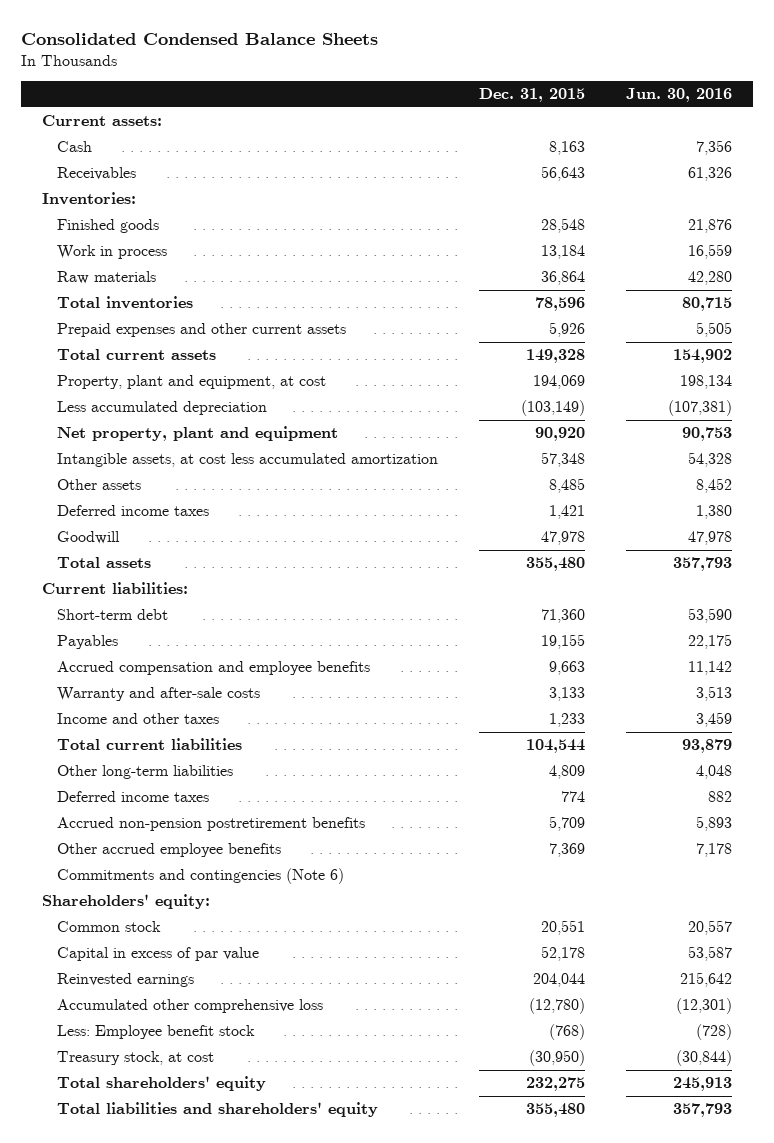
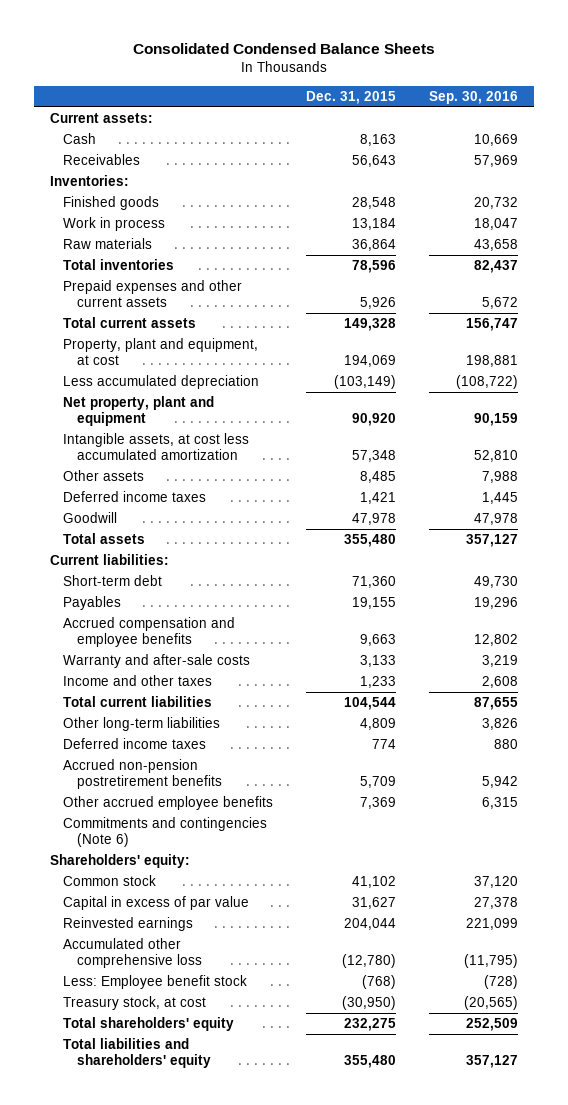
- | Dec. 31, 2015 | Jun. 30, 2016
+ | Dec. 31, 2015 | Sep. 30, 2016
- Common stock | 20,551 | 20,557
- Capital in excess of par value | 52,178 | 53,587
+ Common stock | 41,102 | 37,120
+ Capital in excess of par value | 31,627 | 27,378

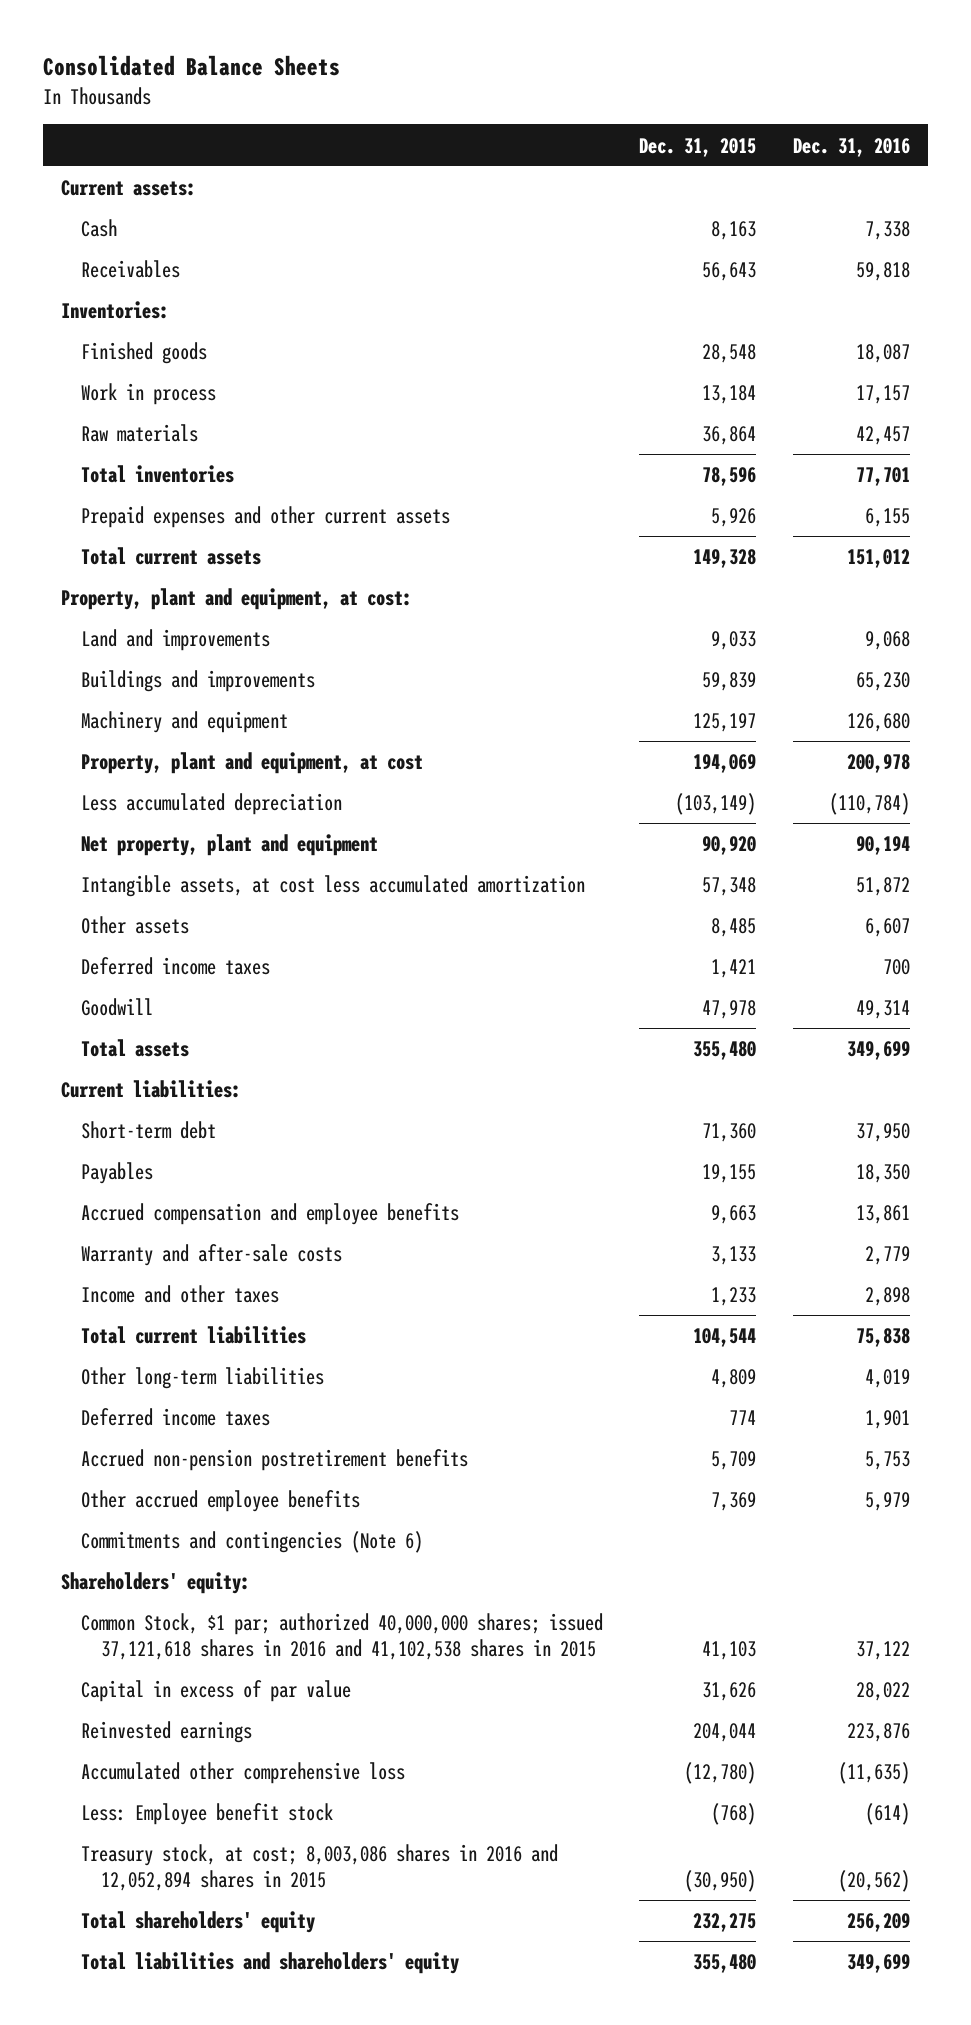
- Consolidated Condensed Balance Sheets
+ Consolidated Balance Sheets
- | Dec. 31, 2015 | Sep. 30, 2016
+ | Dec. 31, 2015 | Dec. 31, 2016
+ Property, plant and equipment, at cost:
+ Land and improvements | 9,033 | 9,068
+ Buildings and improvements | 59,839 | 65,230
+ Machinery and equipment | 125,197 | 126,680
- Common stock | 41,102 | 37,120
- Capital in excess of par value | 31,627 | 27,378
+ Common Stock, $1 par; authorized 40,000,000 shares; issued 37,121,618 shares in 2016 and 41,102,538 shares in 2015 | 41,103 | 37,122
+ Capital in excess of par value | 31,626 | 28,022
- Treasury stock, at cost | (30,950) | (20,565)
+ Treasury stock, at cost; 8,003,086 shares in 2016 and 12,052,894 shares in 2015 | (30,950) | (20,562)

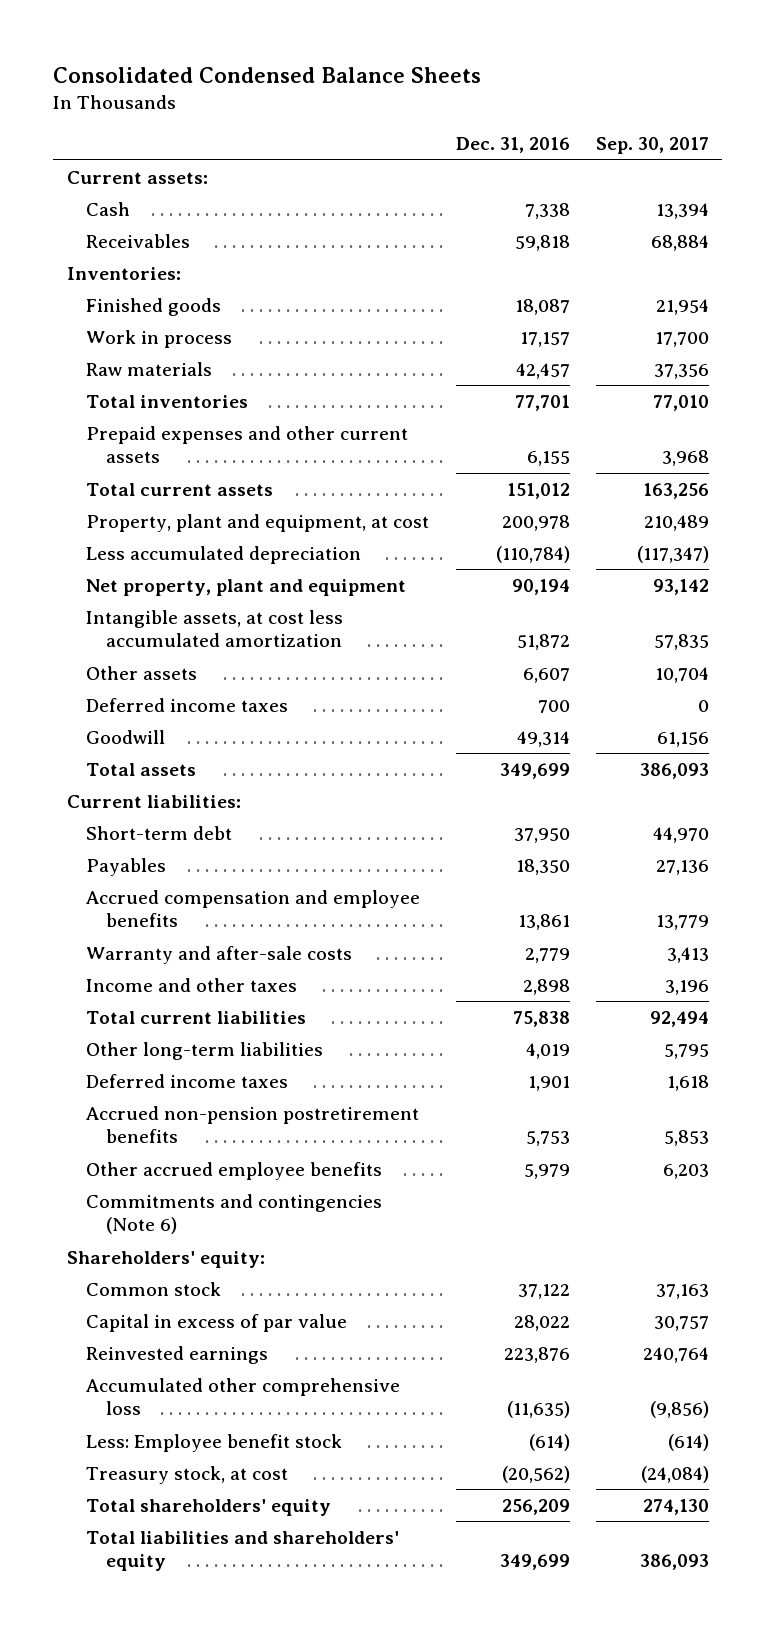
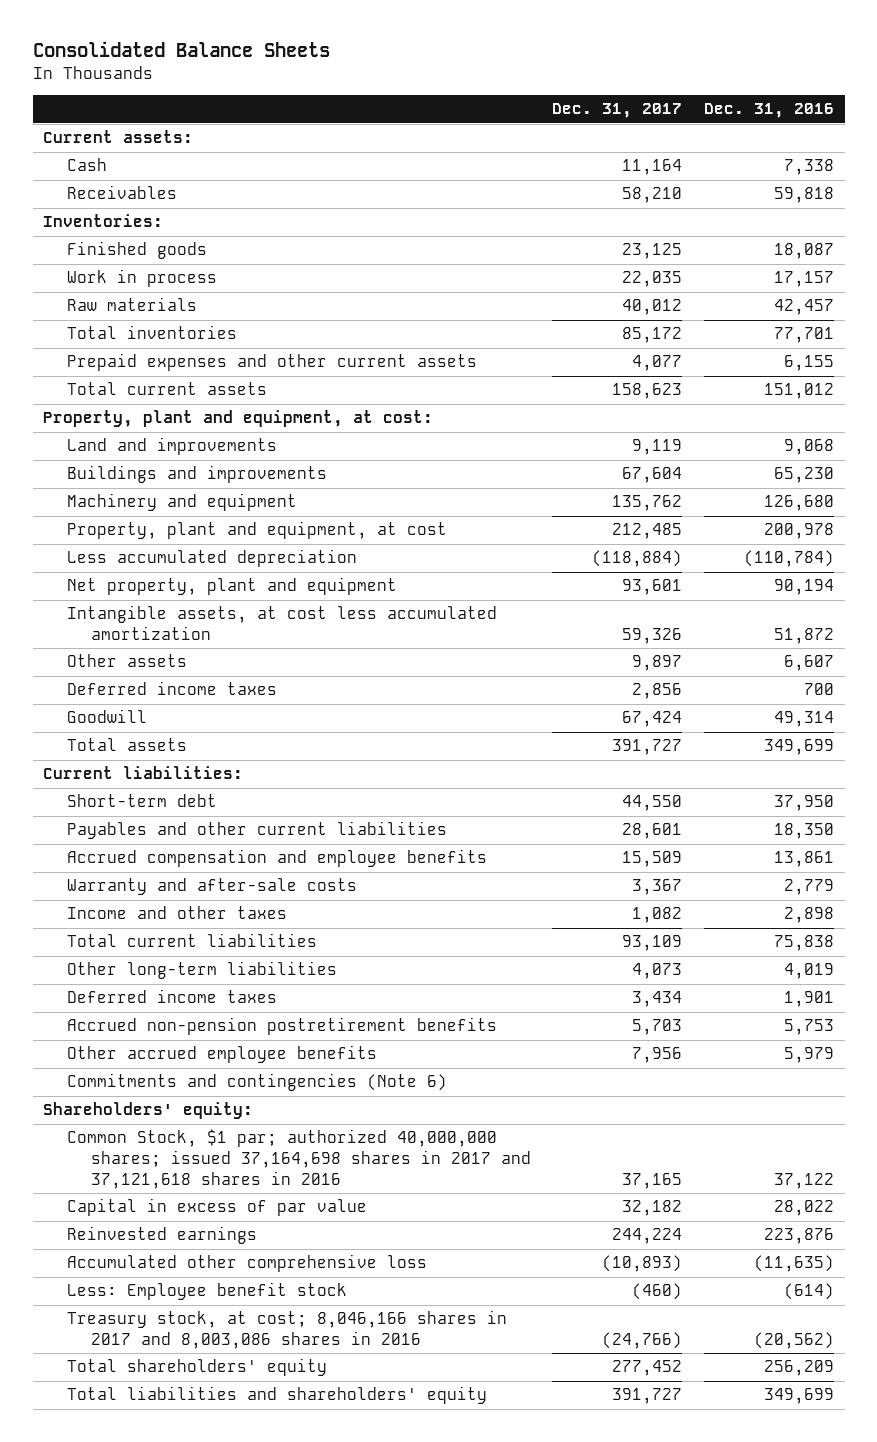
- Consolidated Condensed Balance Sheets
+ Consolidated Balance Sheets
- | Dec. 31, 2016 | Sep. 30, 2017
+ | Dec. 31, 2017 | Dec. 31, 2016
+ Property, plant and equipment, at cost:
+ Land and improvements | 9,119 | 9,068
+ Buildings and improvements | 67,604 | 65,230
+ Machinery and equipment | 135,762 | 126,680
- Payables | 18,350 | 27,136
+ Payables and other current liabilities | 28,601 | 18,350
- Common stock | 37,122 | 37,163
+ Common Stock, $1 par; authorized 40,000,000 shares; issued 37,164,698 shares in 2017 and 37,121,618 shares in 2016 | 37,165 | 37,122
- Treasury stock, at cost | (20,562) | (24,084)
+ Treasury stock, at cost; 8,046,166 shares in 2017 and 8,003,086 shares in 2016 | (24,766) | (20,562)

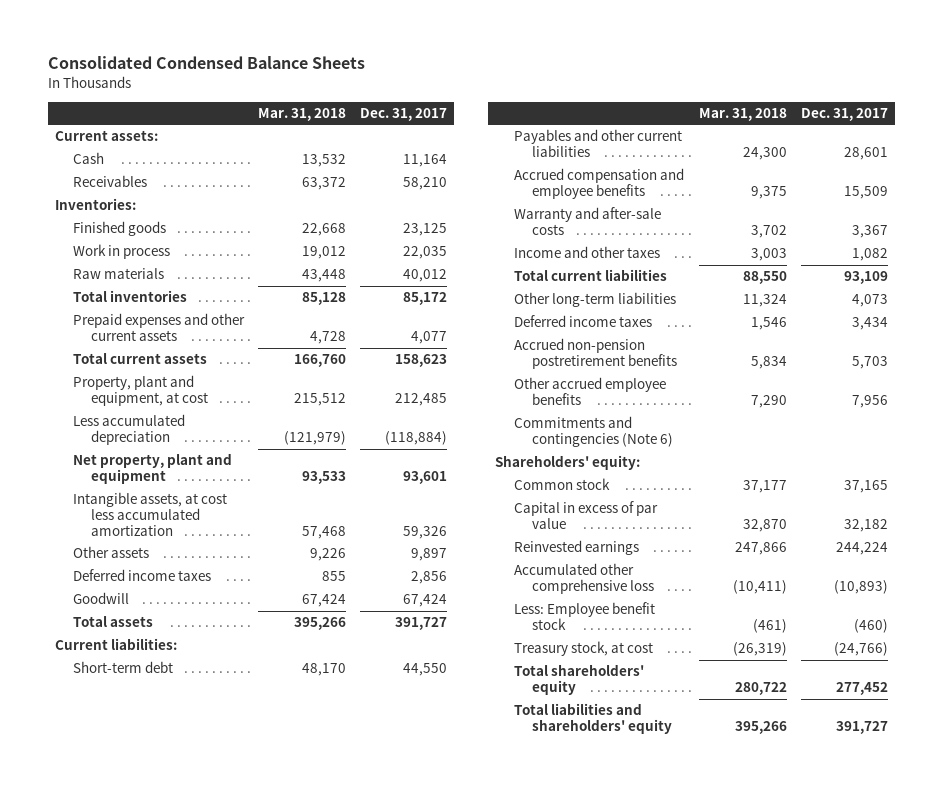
- Consolidated Balance Sheets
+ Consolidated Condensed Balance Sheets
- | Dec. 31, 2017 | Dec. 31, 2016
+ | Mar. 31, 2018 | Dec. 31, 2017
- Property, plant and equipment, at cost:
- Land and improvements | 9,119 | 9,068
- Buildings and improvements | 67,604 | 65,230
- Machinery and equipment | 135,762 | 126,680
- Common Stock, $1 par; authorized 40,000,000 shares; issued 37,164,698 shares in 2017 and 37,121,618 shares in 2016 | 37,165 | 37,122
+ Common stock | 37,177 | 37,165
- Treasury stock, at cost; 8,046,166 shares in 2017 and 8,003,086 shares in 2016 | (24,766) | (20,562)
+ Treasury stock, at cost | (26,319) | (24,766)

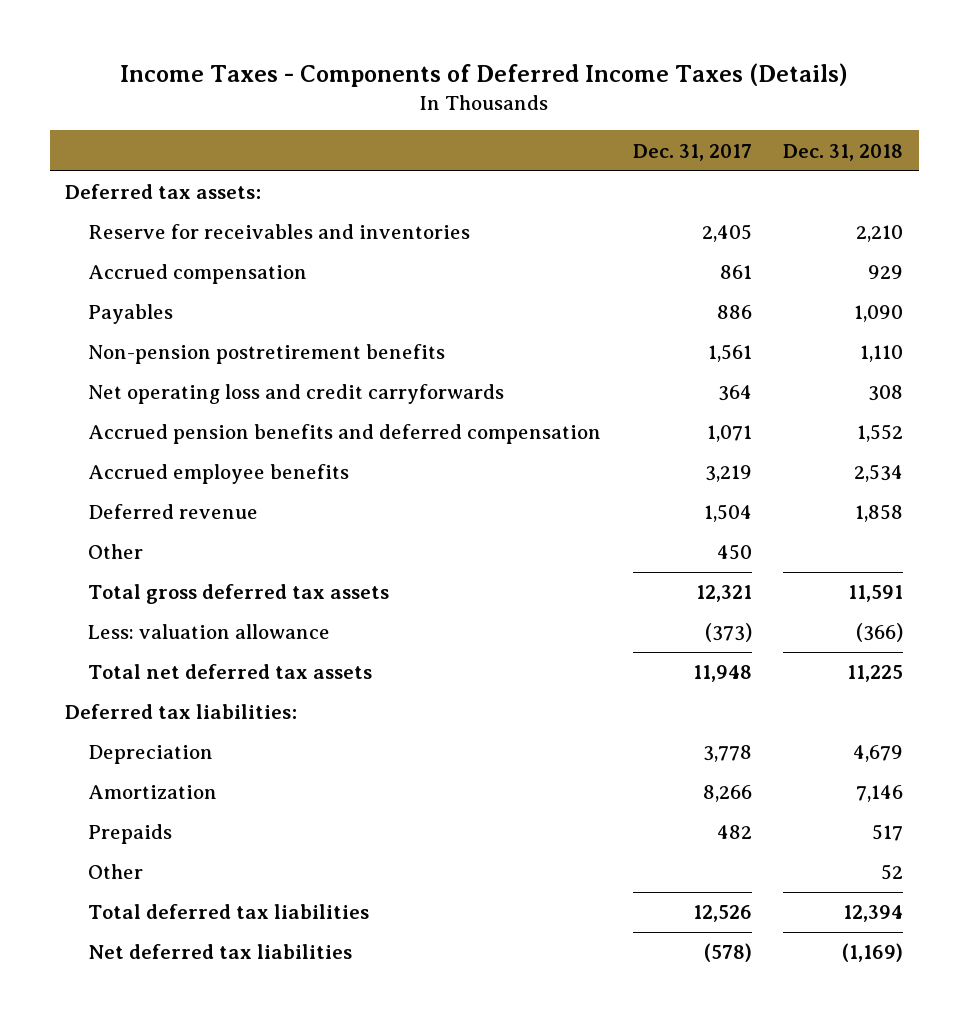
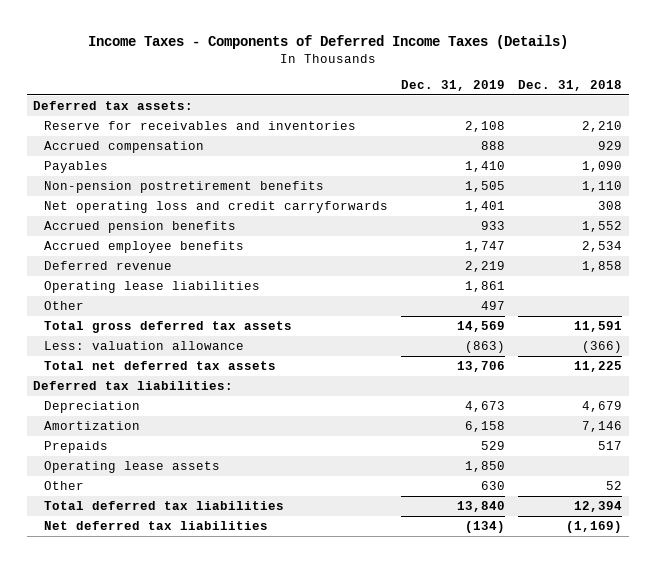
- | Dec. 31, 2017 | Dec. 31, 2018
+ | Dec. 31, 2019 | Dec. 31, 2018
- Accrued pension benefits and deferred compensation | 1,071 | 1,552
+ Accrued pension benefits | 933 | 1,552
+ Operating lease liabilities | 1,861 |
+ Operating lease assets | 1,850 |

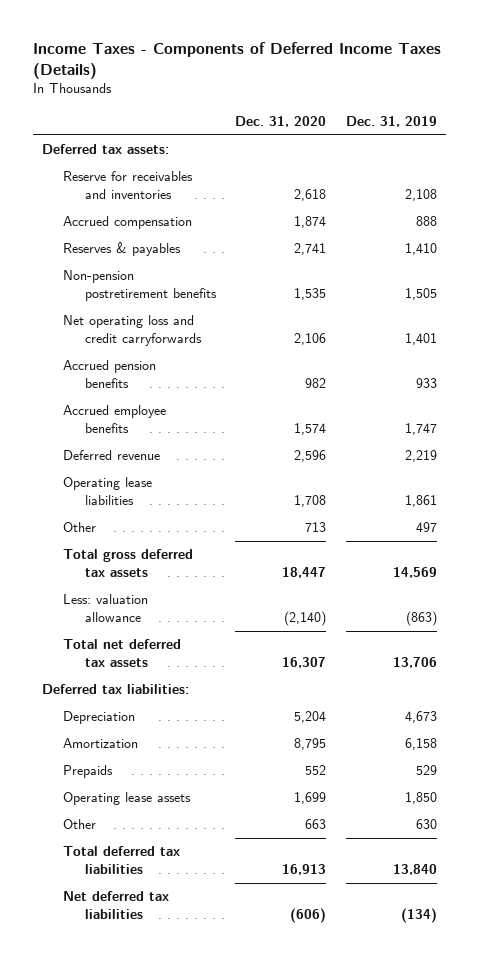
- | Dec. 31, 2019 | Dec. 31, 2018
+ | Dec. 31, 2020 | Dec. 31, 2019
- Payables | 1,410 | 1,090
+ Reserves & payables | 2,741 | 1,410

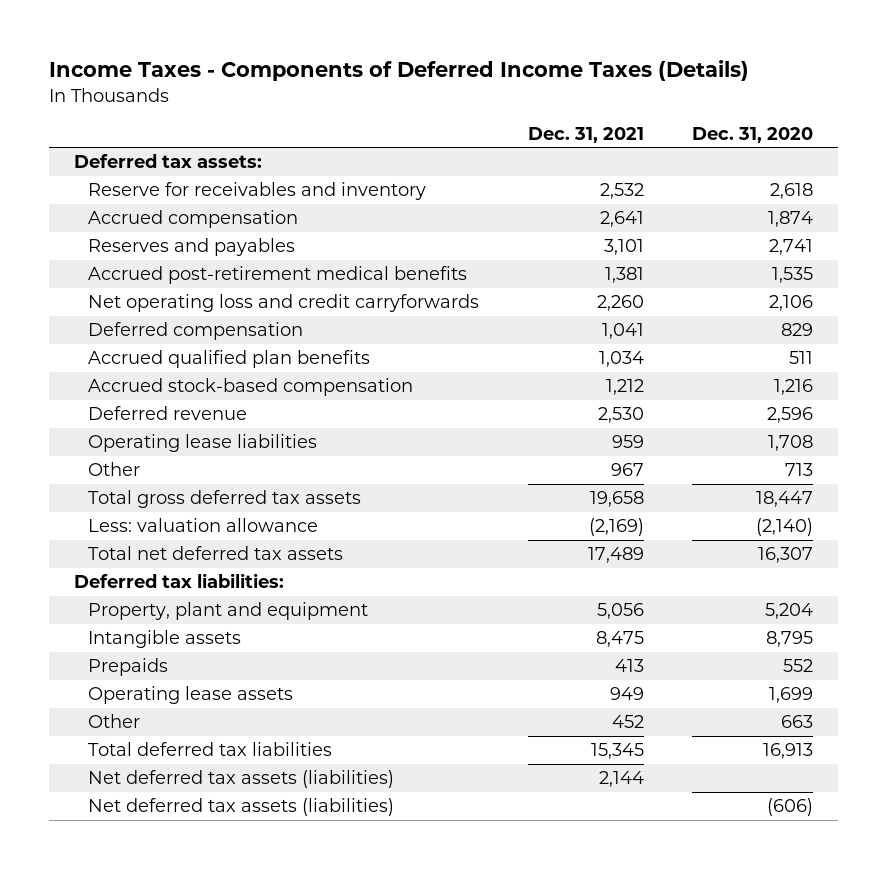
- | Dec. 31, 2020 | Dec. 31, 2019
+ | Dec. 31, 2021 | Dec. 31, 2020
- Reserve for receivables and inventories | 2,618 | 2,108
+ Reserve for receivables and inventory | 2,532 | 2,618
- Reserves & payables | 2,741 | 1,410
- Non-pension postretirement benefits | 1,535 | 1,505
+ Reserves and payables | 3,101 | 2,741
+ Accrued post-retirement medical benefits | 1,381 | 1,535
- Accrued pension benefits | 982 | 933
- Accrued employee benefits | 1,574 | 1,747
+ Deferred compensation | 1,041 | 829
+ Accrued qualified plan benefits | 1,034 | 511
+ Accrued stock-based compensation | 1,212 | 1,216
- Depreciation | 5,204 | 4,673
- Amortization | 8,795 | 6,158
+ Property, plant and equipment | 5,056 | 5,204
+ Intangible assets | 8,475 | 8,795
- Net deferred tax liabilities | (606) | (134)
+ Net deferred tax assets (liabilities) | 2,144 |
+ Net deferred tax assets (liabilities) | | (606)

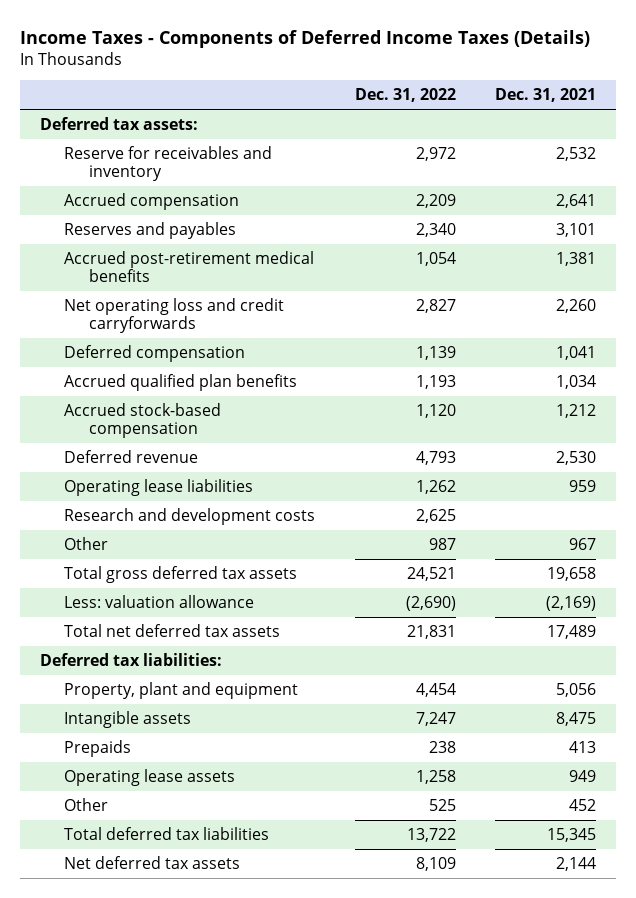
- | Dec. 31, 2021 | Dec. 31, 2020
+ | Dec. 31, 2022 | Dec. 31, 2021
+ Research and development costs | 2,625 |
- Net deferred tax assets (liabilities) | 2,144 |
- Net deferred tax assets (liabilities) | | (606)
+ Net deferred tax assets | 8,109 | 2,144

